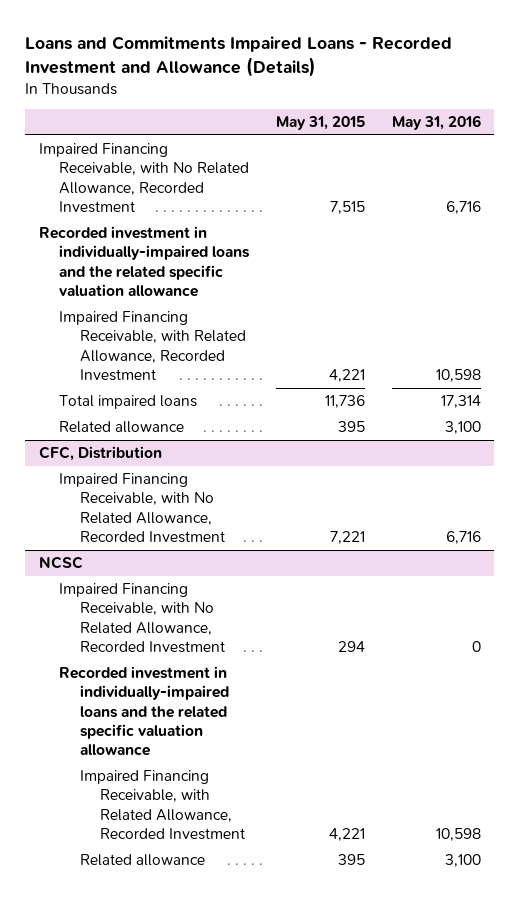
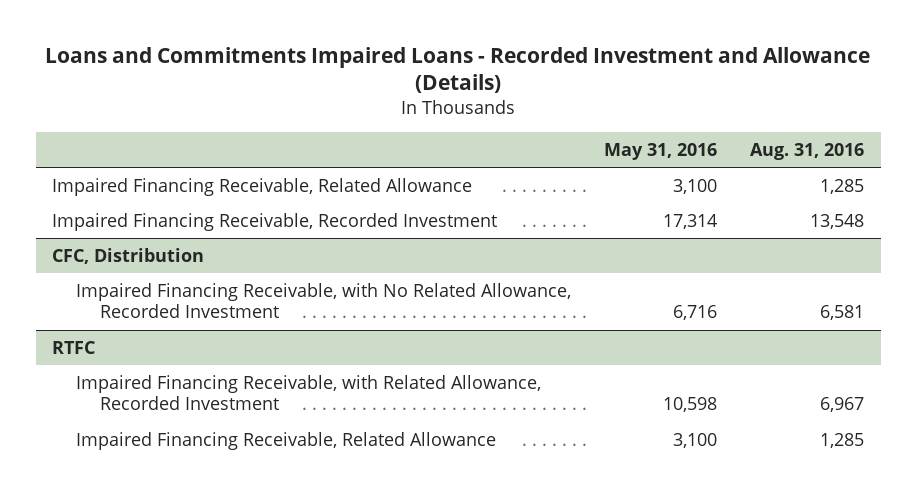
- | May 31, 2015 | May 31, 2016
+ | May 31, 2016 | Aug. 31, 2016
- Impaired Financing Receivable, with No Related Allowance, Recorded Investment | 7,515 | 6,716
- Recorded investment in individually-impaired loans and the related specific valuation allowance
- Impaired Financing Receivable, with Related Allowance, Recorded Investment | 4,221 | 10,598
- Total impaired loans | 11,736 | 17,314
- Related allowance | 395 | 3,100
+ Impaired Financing Receivable, Related Allowance | 3,100 | 1,285
+ Impaired Financing Receivable, Recorded Investment | 17,314 | 13,548
- NCSC
- Impaired Financing Receivable, with No Related Allowance, Recorded Investment | 294 | 0
- Recorded investment in individually-impaired loans and the related specific valuation allowance
+ RTFC
- Related allowance | 395 | 3,100
+ Impaired Financing Receivable, Related Allowance | 3,100 | 1,285

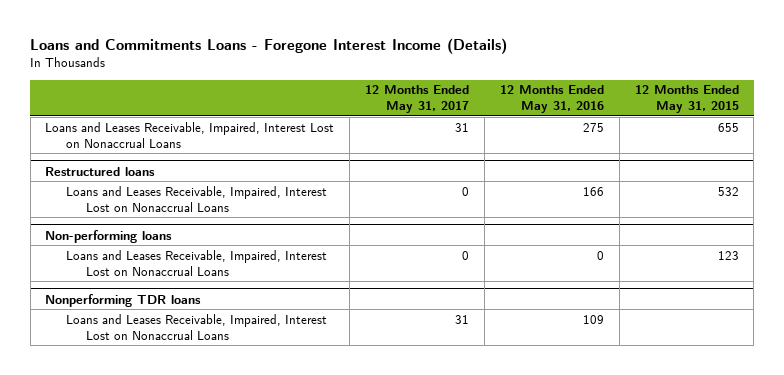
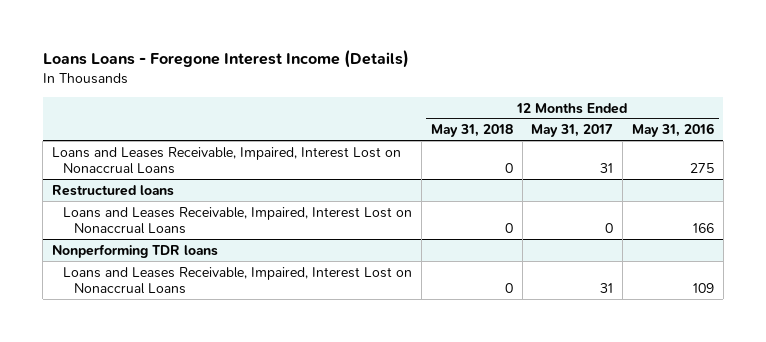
- Loans and Commitments Loans - Foregone Interest Income (Details)
+ Loans Loans - Foregone Interest Income (Details)
- | 12 Months Ended May 31, 2017 | 12 Months Ended May 31, 2016 | 12 Months Ended May 31, 2015
+ | 12 Months Ended May 31, 2018 | 12 Months Ended May 31, 2017 | 12 Months Ended May 31, 2016
- Non-performing loans
- Loans and Leases Receivable, Impaired, Interest Lost on Nonaccrual Loans | 0 | 0 | 123

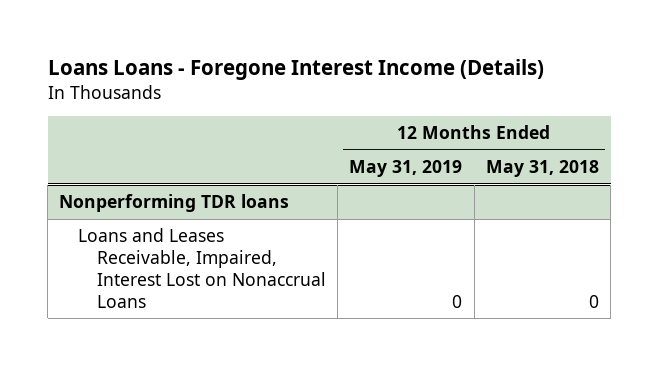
- | 12 Months Ended May 31, 2018 | 12 Months Ended May 31, 2017 | 12 Months Ended May 31, 2016
+ | 12 Months Ended May 31, 2019 | 12 Months Ended May 31, 2018
- Loans and Leases Receivable, Impaired, Interest Lost on Nonaccrual Loans | 0 | 31 | 275
- Restructured loans
- Loans and Leases Receivable, Impaired, Interest Lost on Nonaccrual Loans | 0 | 0 | 166

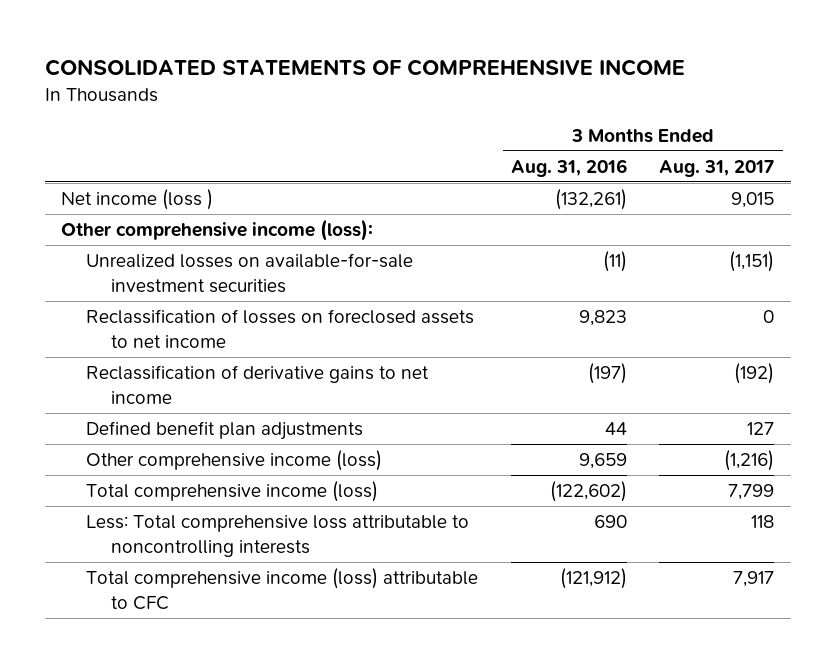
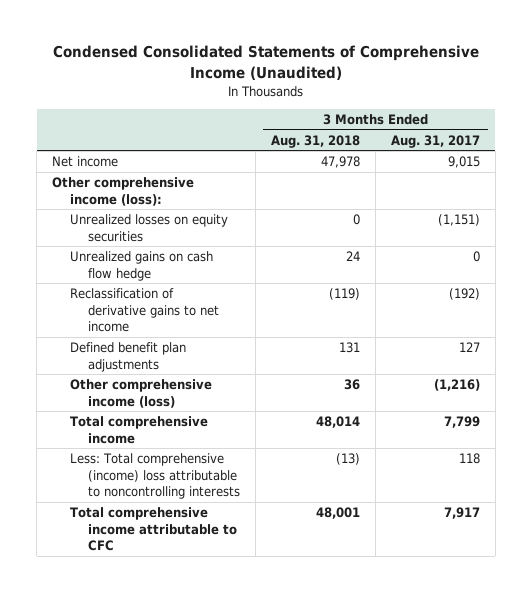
- CONSOLIDATED STATEMENTS OF COMPREHENSIVE INCOME
+ Condensed Consolidated Statements of Comprehensive Income (Unaudited)
- | 3 Months Ended Aug. 31, 2016 | 3 Months Ended Aug. 31, 2017
+ | 3 Months Ended Aug. 31, 2018 | 3 Months Ended Aug. 31, 2017
- Net income (loss ) | (132,261) | 9,015
+ Net income | 47,978 | 9,015
- Unrealized losses on available-for-sale investment securities | (11) | (1,151)
- Reclassification of losses on foreclosed assets to net income | 9,823 | 0
+ Unrealized losses on equity securities | 0 | (1,151)
+ Unrealized gains on cash flow hedge | 24 | 0
- Total comprehensive income (loss) | (122,602) | 7,799
- Less: Total comprehensive loss attributable to noncontrolling interests | 690 | 118
- Total comprehensive income (loss) attributable to CFC | (121,912) | 7,917
+ Total comprehensive income | 48,014 | 7,799
+ Less: Total comprehensive (income) loss attributable to noncontrolling interests | (13) | 118
+ Total comprehensive income attributable to CFC | 48,001 | 7,917

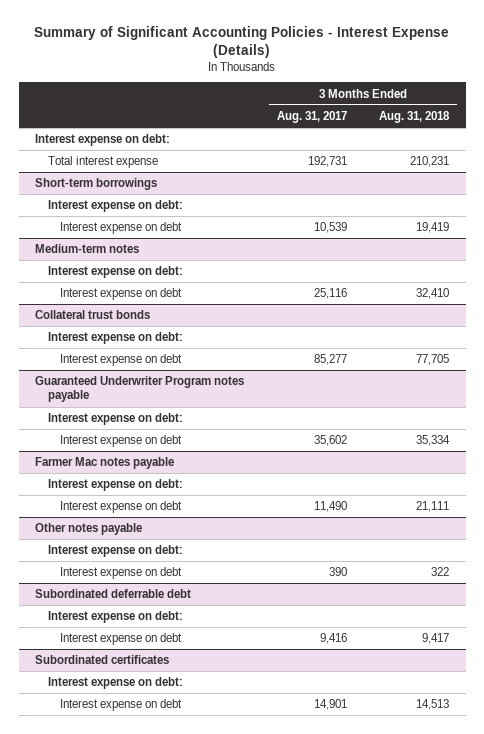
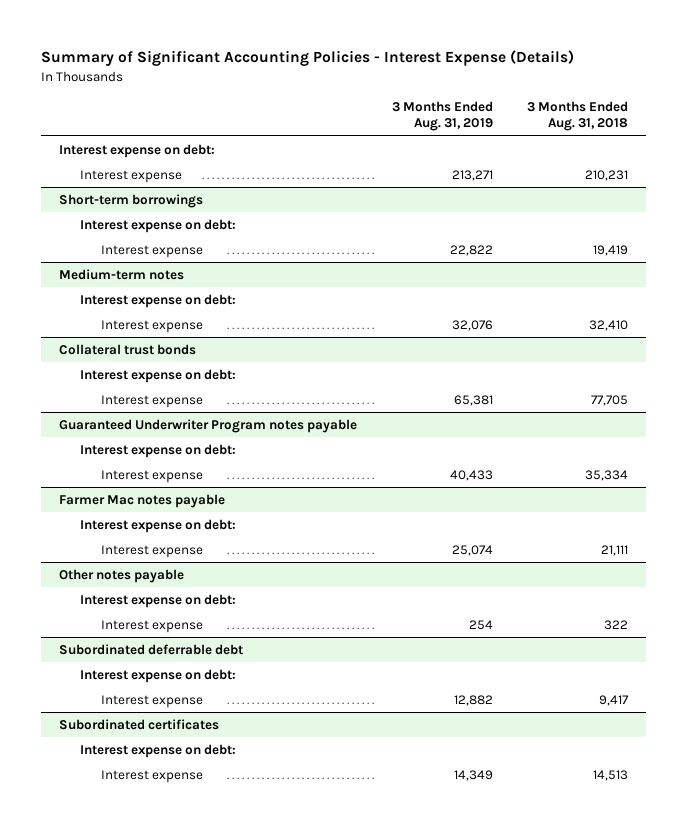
- | 3 Months Ended Aug. 31, 2017 | 3 Months Ended Aug. 31, 2018
+ | 3 Months Ended Aug. 31, 2019 | 3 Months Ended Aug. 31, 2018
- Total interest expense | 192,731 | 210,231
+ Interest expense | 213,271 | 210,231
@ Short-term borrowings
- Interest expense on debt | 10,539 | 19,419
+ Interest expense | 22,822 | 19,419
@ Medium-term notes
- Interest expense on debt | 25,116 | 32,410
+ Interest expense | 32,076 | 32,410
@ Collateral trust bonds
- Interest expense on debt | 85,277 | 77,705
+ Interest expense | 65,381 | 77,705
@ Guaranteed Underwriter Program notes payable
- Interest expense on debt | 35,602 | 35,334
+ Interest expense | 40,433 | 35,334
@ Farmer Mac notes payable
- Interest expense on debt | 11,490 | 21,111
+ Interest expense | 25,074 | 21,111
@ Other notes payable
- Interest expense on debt | 390 | 322
+ Interest expense | 254 | 322
@ Subordinated deferrable debt
- Interest expense on debt | 9,416 | 9,417
+ Interest expense | 12,882 | 9,417
@ Subordinated certificates
- Interest expense on debt | 14,901 | 14,513
+ Interest expense | 14,349 | 14,513

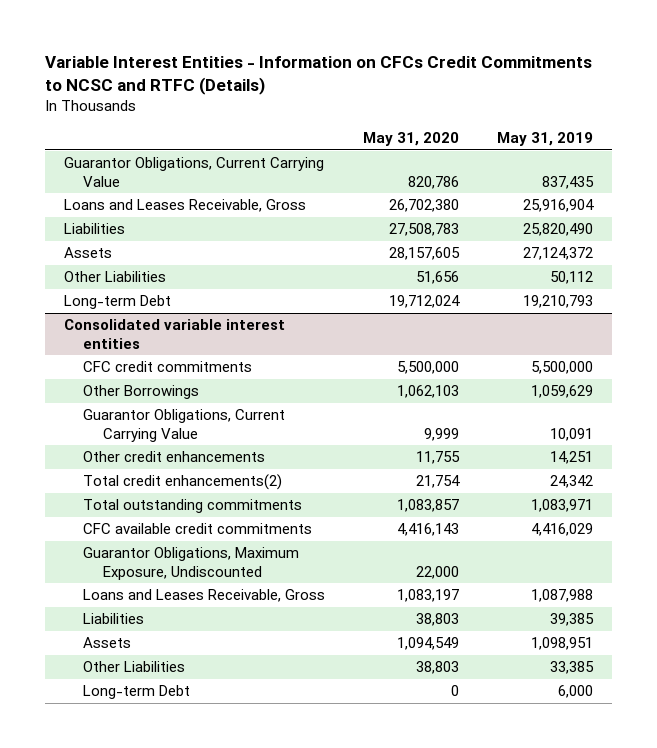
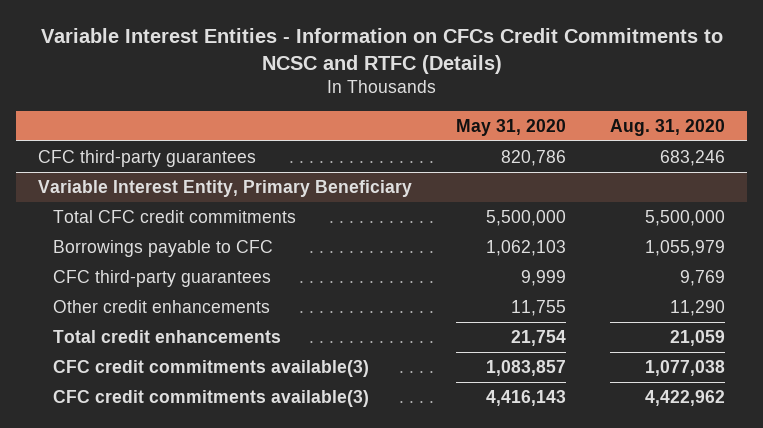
- | May 31, 2020 | May 31, 2019
+ | May 31, 2020 | Aug. 31, 2020
- Guarantor Obligations, Current Carrying Value | 820,786 | 837,435
- Loans and Leases Receivable, Gross | 26,702,380 | 25,916,904
- Liabilities | 27,508,783 | 25,820,490
- Assets | 28,157,605 | 27,124,372
- Other Liabilities | 51,656 | 50,112
- Long-term Debt | 19,712,024 | 19,210,793
- Consolidated variable interest entities
- CFC credit commitments | 5,500,000 | 5,500,000
- Other Borrowings | 1,062,103 | 1,059,629
- Guarantor Obligations, Current Carrying Value | 9,999 | 10,091
+ CFC third-party guarantees | 820,786 | 683,246
+ Variable Interest Entity, Primary Beneficiary
+ Total CFC credit commitments | 5,500,000 | 5,500,000
+ Borrowings payable to CFC | 1,062,103 | 1,055,979
+ CFC third-party guarantees | 9,999 | 9,769
- Total credit enhancements(2) | 21,754 | 24,342
- Total outstanding commitments | 1,083,857 | 1,083,971
- CFC available credit commitments | 4,416,143 | 4,416,029
- Guarantor Obligations, Maximum Exposure, Undiscounted | 22,000 |
- Loans and Leases Receivable, Gross | 1,083,197 | 1,087,988
- Liabilities | 38,803 | 39,385
- Assets | 1,094,549 | 1,098,951
- Other Liabilities | 38,803 | 33,385
- Long-term Debt | 0 | 6,000
+ Total credit enhancements | 21,754 | 21,059
+ CFC credit commitments available(3) | 1,083,857 | 1,077,038
+ CFC credit commitments available(3) | 4,416,143 | 4,422,962

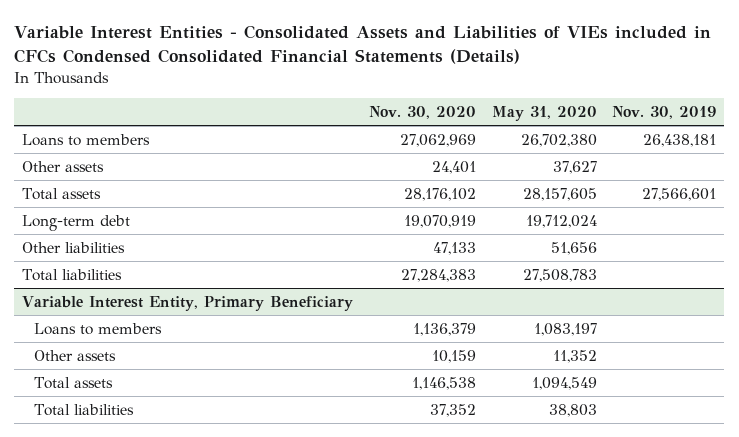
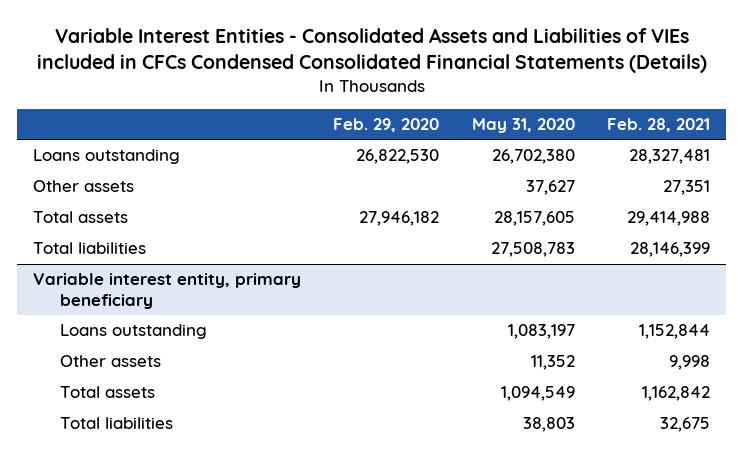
- | Nov. 30, 2020 | May 31, 2020 | Nov. 30, 2019
+ | Feb. 29, 2020 | May 31, 2020 | Feb. 28, 2021
- Loans to members | 27,062,969 | 26,702,380 | 26,438,181
+ Loans outstanding | 26,822,530 | 26,702,380 | 28,327,481
- Long-term debt | 19,070,919 | 19,712,024 |
- Other liabilities | 47,133 | 51,656 |
- Variable Interest Entity, Primary Beneficiary
- Loans to members | 1,136,379 | 1,083,197 |
+ Variable interest entity, primary beneficiary
+ Loans outstanding | | 1,083,197 | 1,152,844

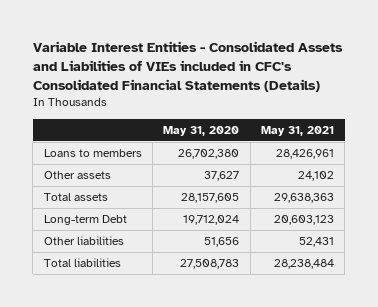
- Variable Interest Entities - Consolidated Assets and Liabilities of VIEs included in CFCs Condensed Consolidated Financial Statements (Details)
+ Variable Interest Entities - Consolidated Assets and Liabilities of VIEs included in CFC's Consolidated Financial Statements (Details)
- | Feb. 29, 2020 | May 31, 2020 | Feb. 28, 2021
+ | May 31, 2020 | May 31, 2021
- Loans outstanding | 26,822,530 | 26,702,380 | 28,327,481
+ Loans to members | 26,702,380 | 28,426,961
+ Long-term Debt | 19,712,024 | 20,603,123
+ Other liabilities | 51,656 | 52,431
- Variable interest entity, primary beneficiary
- Loans outstanding | | 1,083,197 | 1,152,844
- Other assets | | 11,352 | 9,998
- Total assets | | 1,094,549 | 1,162,842
- Total liabilities | | 38,803 | 32,675

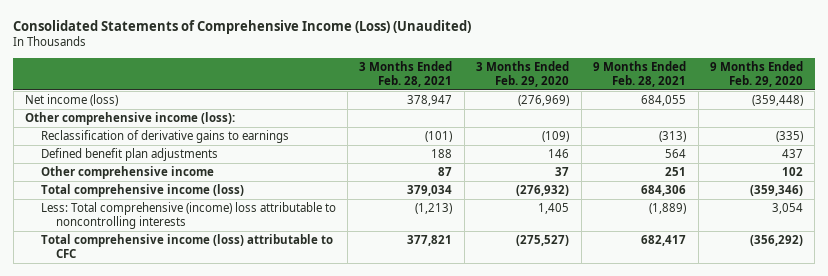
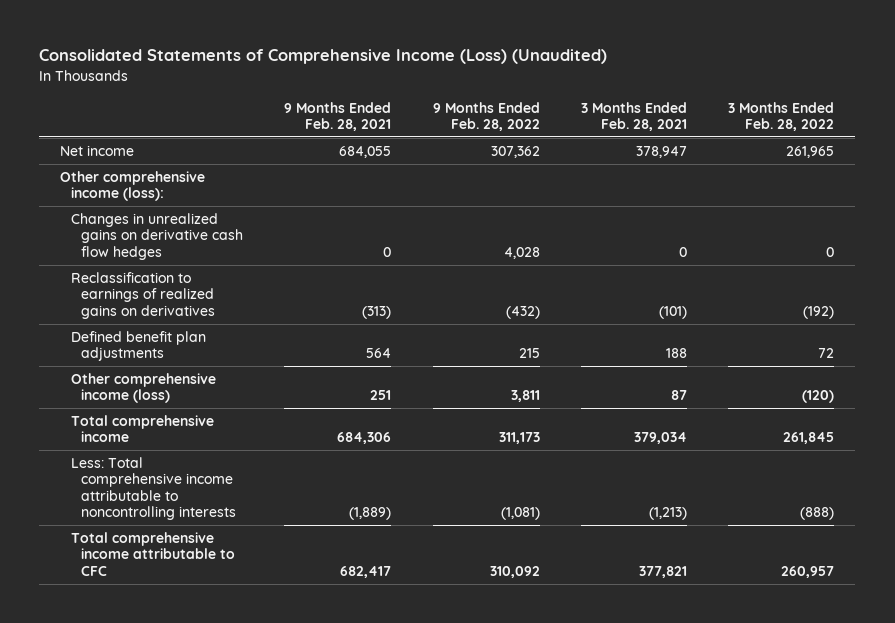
- | 3 Months Ended Feb. 28, 2021 | 3 Months Ended Feb. 29, 2020 | 9 Months Ended Feb. 28, 2021 | 9 Months Ended Feb. 29, 2020
+ | 9 Months Ended Feb. 28, 2021 | 9 Months Ended Feb. 28, 2022 | 3 Months Ended Feb. 28, 2021 | 3 Months Ended Feb. 28, 2022
- Net income (loss) | 378,947 | (276,969) | 684,055 | (359,448)
+ Net income | 684,055 | 307,362 | 378,947 | 261,965
- Reclassification of derivative gains to earnings | (101) | (109) | (313) | (335)
+ Changes in unrealized gains on derivative cash flow hedges | 0 | 4,028 | 0 | 0
+ Reclassification to earnings of realized gains on derivatives | (313) | (432) | (101) | (192)
- Other comprehensive income | 87 | 37 | 251 | 102
- Total comprehensive income (loss) | 379,034 | (276,932) | 684,306 | (359,346)
- Less: Total comprehensive (income) loss attributable to noncontrolling interests | (1,213) | 1,405 | (1,889) | 3,054
- Total comprehensive income (loss) attributable to CFC | 377,821 | (275,527) | 682,417 | (356,292)
+ Other comprehensive income (loss) | 251 | 3,811 | 87 | (120)
+ Total comprehensive income | 684,306 | 311,173 | 379,034 | 261,845
+ Less: Total comprehensive income attributable to noncontrolling interests | (1,889) | (1,081) | (1,213) | (888)
+ Total comprehensive income attributable to CFC | 682,417 | 310,092 | 377,821 | 260,957

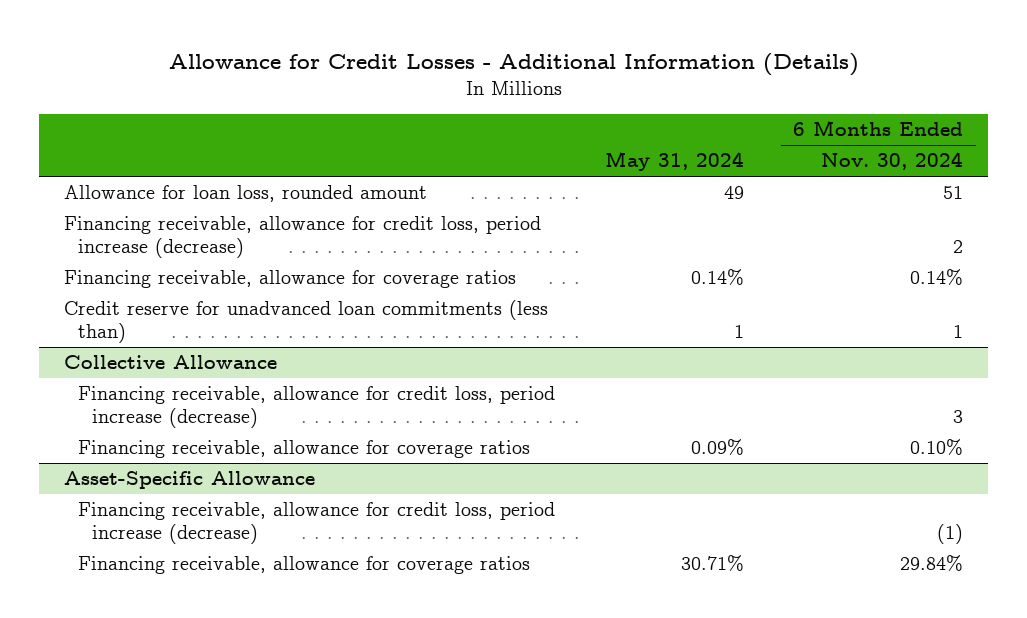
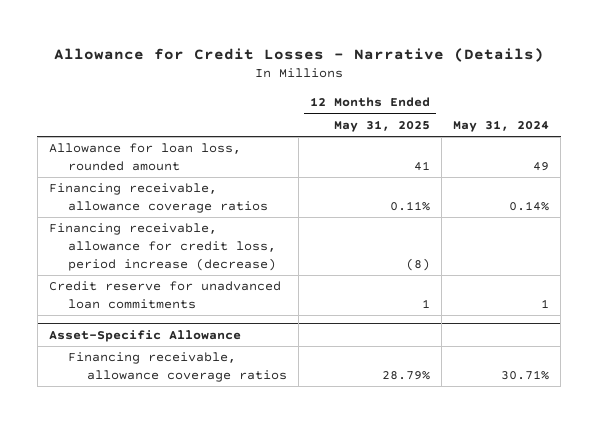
- Allowance for Credit Losses - Additional Information (Details)
+ Allowance for Credit Losses - Narrative (Details)
- | May 31, 2024 | 6 Months Ended Nov. 30, 2024
+ | 12 Months Ended May 31, 2025 | May 31, 2024
- Financing receivable, allowance for credit loss, period increase (decrease) | | 2
- Financing receivable, allowance for coverage ratios | 0.14% | 0.14%
- Credit reserve for unadvanced loan commitments (less than) | 1 | 1
- Collective Allowance
+ Financing receivable, allowance coverage ratios | 0.11% | 0.14%
- Financing receivable, allowance for coverage ratios | 0.09% | 0.10%
+ Credit reserve for unadvanced loan commitments | 1 | 1
@ Asset-Specific Allowance
- Financing receivable, allowance for credit loss, period increase (decrease) | | (1)
- Financing receivable, allowance for coverage ratios | 30.71% | 29.84%
+ Financing receivable, allowance coverage ratios | 28.79% | 30.71%

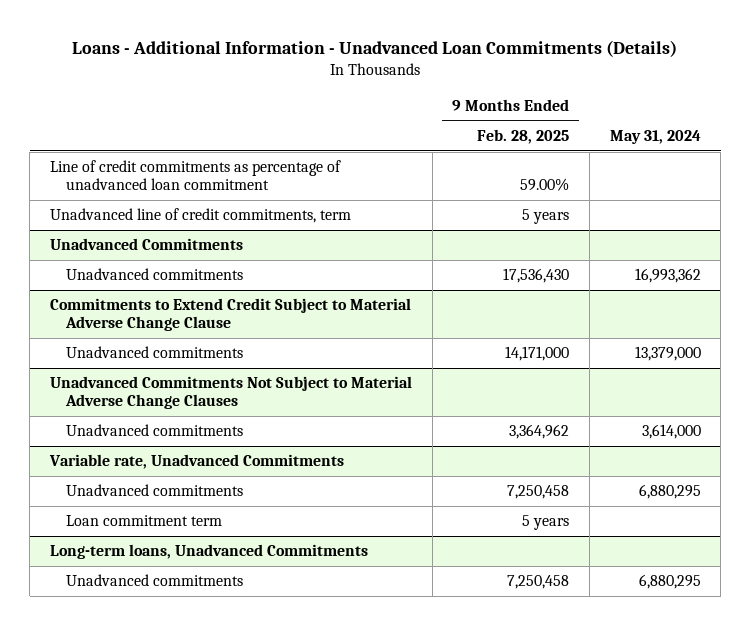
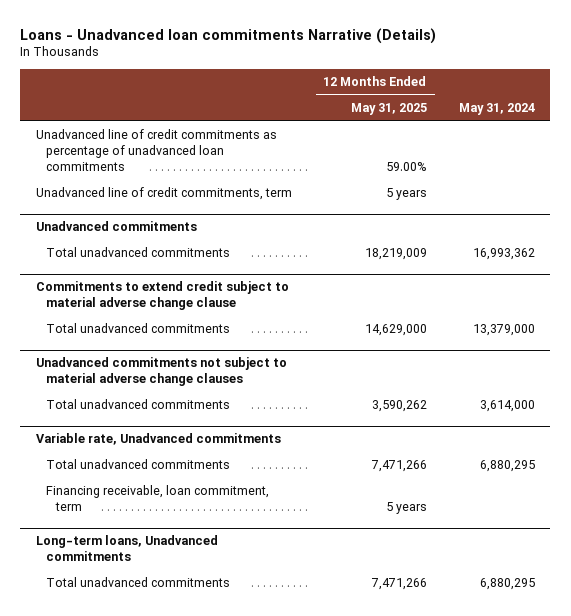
- Loans - Additional Information - Unadvanced Loan Commitments (Details)
+ Loans - Unadvanced loan commitments Narrative (Details)
- | 9 Months Ended Feb. 28, 2025 | May 31, 2024
+ | 12 Months Ended May 31, 2025 | May 31, 2024
- Line of credit commitments as percentage of unadvanced loan commitment | 59.00% |
+ Unadvanced line of credit commitments as percentage of unadvanced loan commitments | 59.00% |
- Unadvanced Commitments
- Unadvanced commitments | 17,536,430 | 16,993,362
- Commitments to Extend Credit Subject to Material Adverse Change Clause
- Unadvanced commitments | 14,171,000 | 13,379,000
- Unadvanced Commitments Not Subject to Material Adverse Change Clauses
- Unadvanced commitments | 3,364,962 | 3,614,000
- Variable rate, Unadvanced Commitments
- Unadvanced commitments | 7,250,458 | 6,880,295
- Loan commitment term | 5 years |
- Long-term loans, Unadvanced Commitments
- Unadvanced commitments | 7,250,458 | 6,880,295
+ Unadvanced commitments
+ Total unadvanced commitments | 18,219,009 | 16,993,362
+ Commitments to extend credit subject to material adverse change clause
+ Total unadvanced commitments | 14,629,000 | 13,379,000
+ Unadvanced commitments not subject to material adverse change clauses
+ Total unadvanced commitments | 3,590,262 | 3,614,000
+ Variable rate, Unadvanced commitments
+ Total unadvanced commitments | 7,471,266 | 6,880,295
+ Financing receivable, loan commitment, term | 5 years |
+ Long-term loans, Unadvanced commitments
+ Total unadvanced commitments | 7,471,266 | 6,880,295

